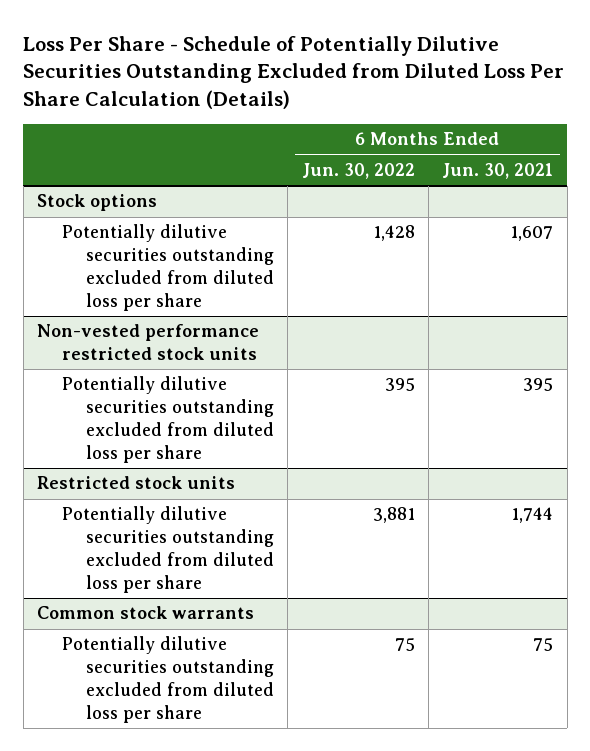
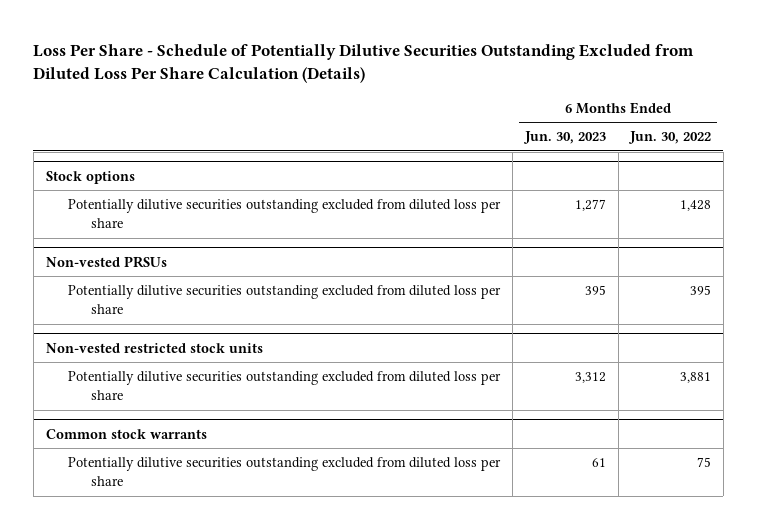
- | 6 Months Ended Jun. 30, 2022 | 6 Months Ended Jun. 30, 2021
+ | 6 Months Ended Jun. 30, 2023 | 6 Months Ended Jun. 30, 2022
- Non-vested performance restricted stock units
+ Non-vested PRSUs
- Restricted stock units
+ Non-vested restricted stock units

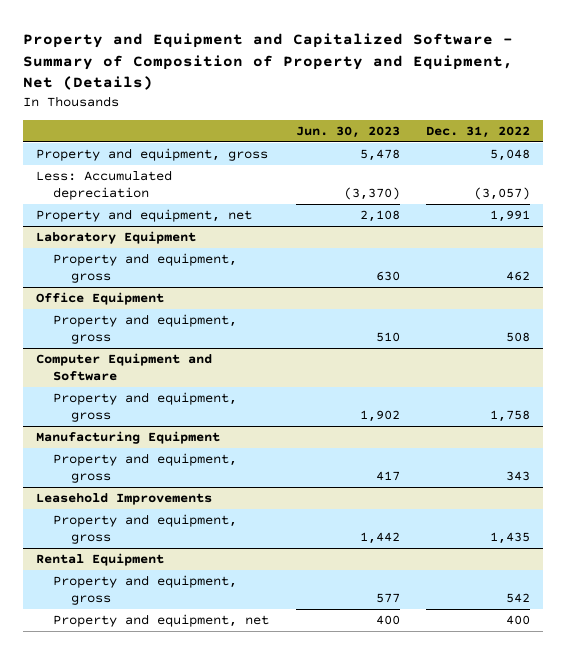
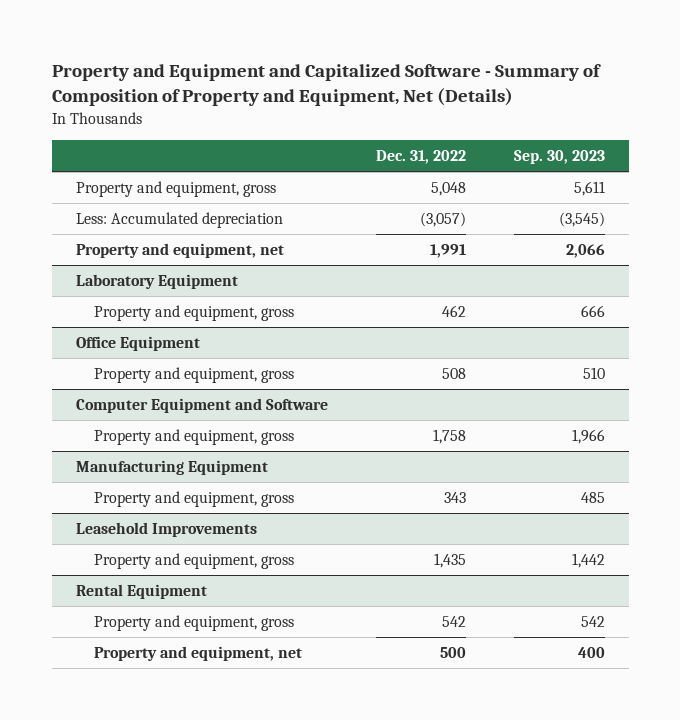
- | Jun. 30, 2023 | Dec. 31, 2022
+ | Dec. 31, 2022 | Sep. 30, 2023
@ Rental Equipment
- Property and equipment, net | 400 | 400
+ Property and equipment, net | 500 | 400

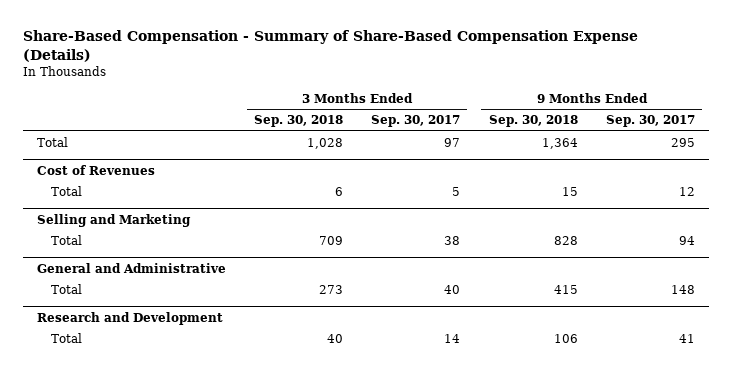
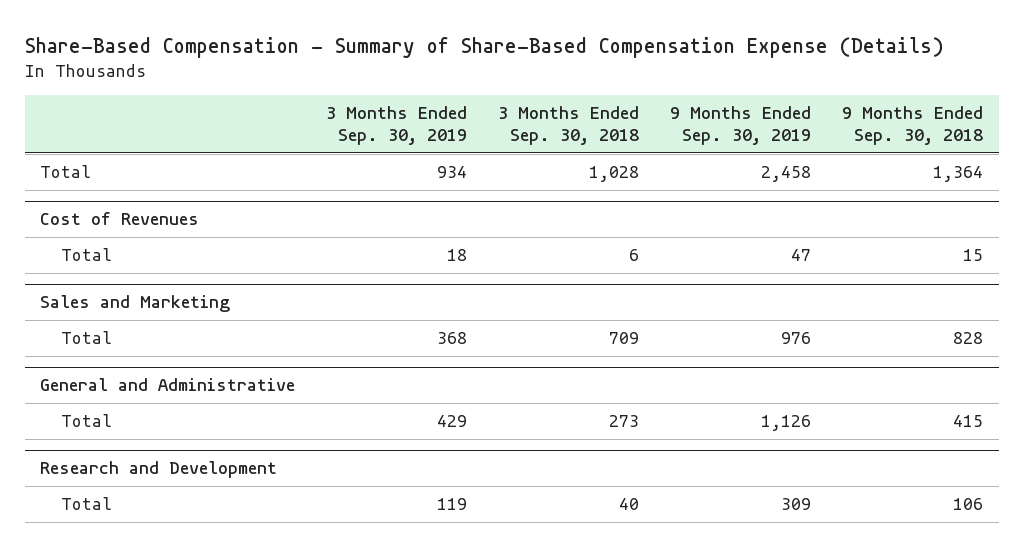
- | 3 Months Ended Sep. 30, 2018 | 3 Months Ended Sep. 30, 2017 | 9 Months Ended Sep. 30, 2018 | 9 Months Ended Sep. 30, 2017
+ | 3 Months Ended Sep. 30, 2019 | 3 Months Ended Sep. 30, 2018 | 9 Months Ended Sep. 30, 2019 | 9 Months Ended Sep. 30, 2018
- Selling and Marketing
+ Sales and Marketing

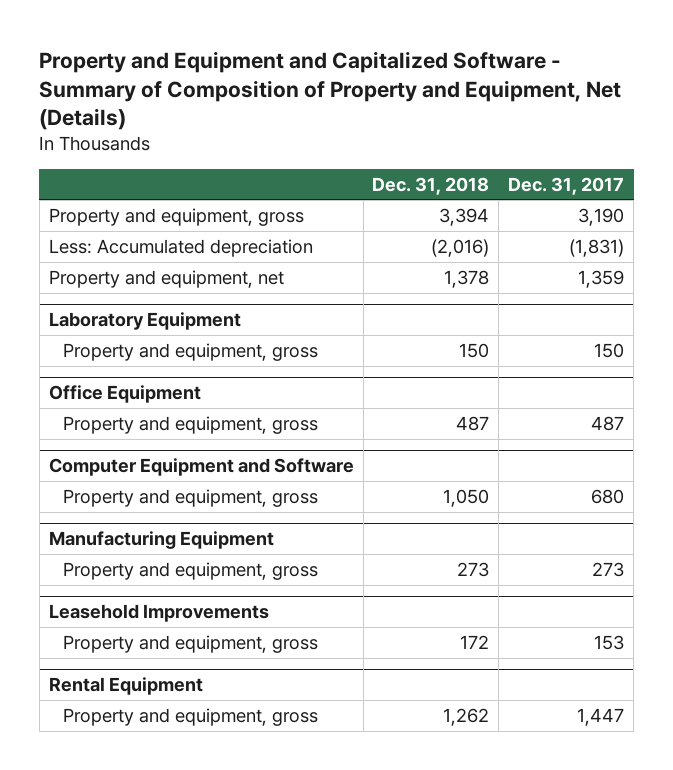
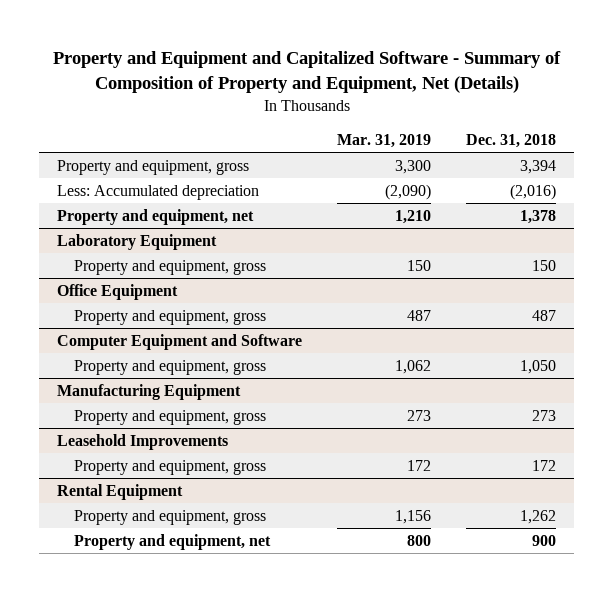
- | Dec. 31, 2018 | Dec. 31, 2017
+ | Mar. 31, 2019 | Dec. 31, 2018
@ Rental Equipment
+ Property and equipment, net | 800 | 900

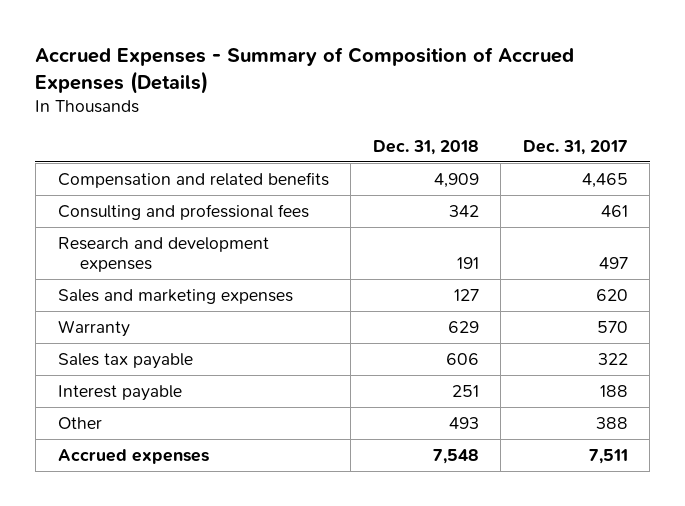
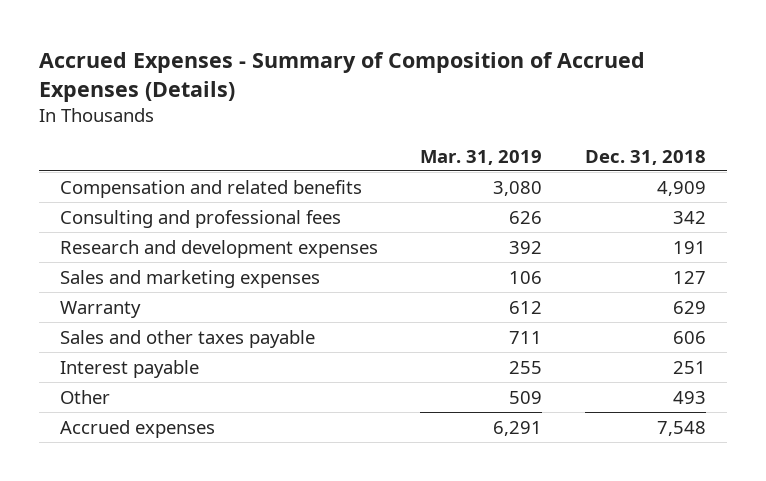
- | Dec. 31, 2018 | Dec. 31, 2017
+ | Mar. 31, 2019 | Dec. 31, 2018
- Sales tax payable | 606 | 322
+ Sales and other taxes payable | 711 | 606

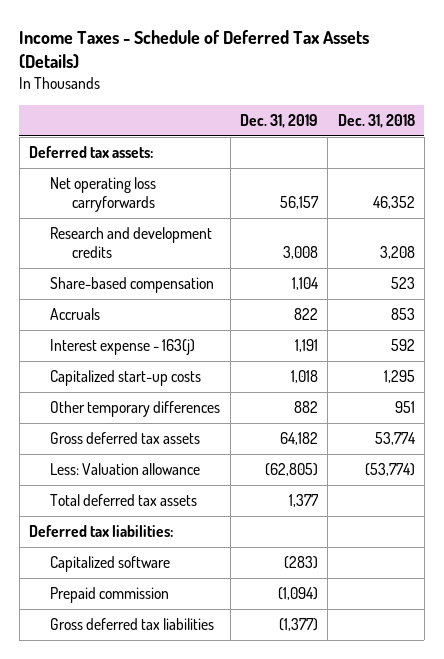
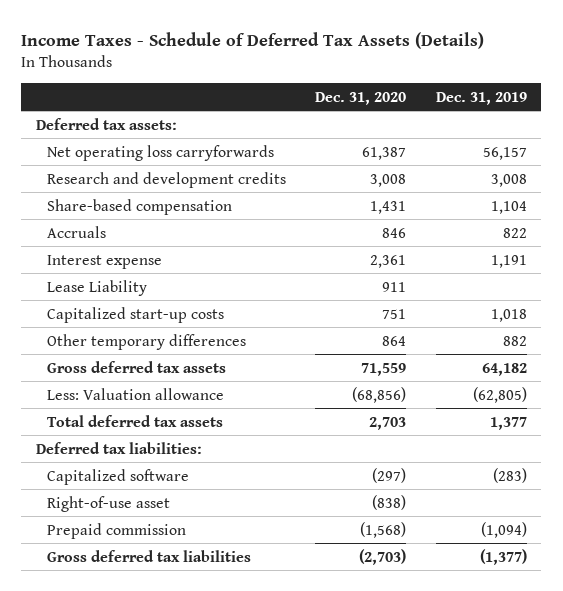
- | Dec. 31, 2019 | Dec. 31, 2018
+ | Dec. 31, 2020 | Dec. 31, 2019
- Interest expense - 163(j) | 1,191 | 592
+ Interest expense | 2,361 | 1,191
+ Lease Liability | 911 |
+ Right-of-use asset | (838) |

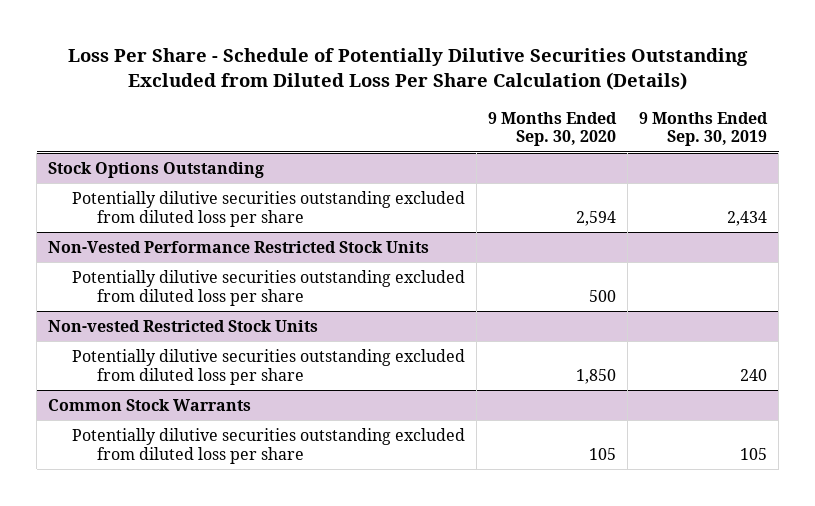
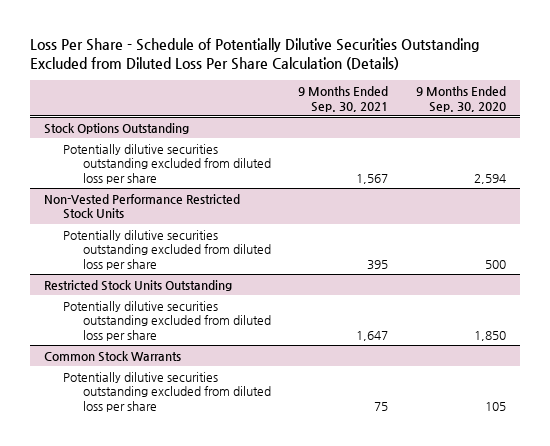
- | 9 Months Ended Sep. 30, 2020 | 9 Months Ended Sep. 30, 2019
+ | 9 Months Ended Sep. 30, 2021 | 9 Months Ended Sep. 30, 2020
- Non-vested Restricted Stock Units
+ Restricted Stock Units Outstanding

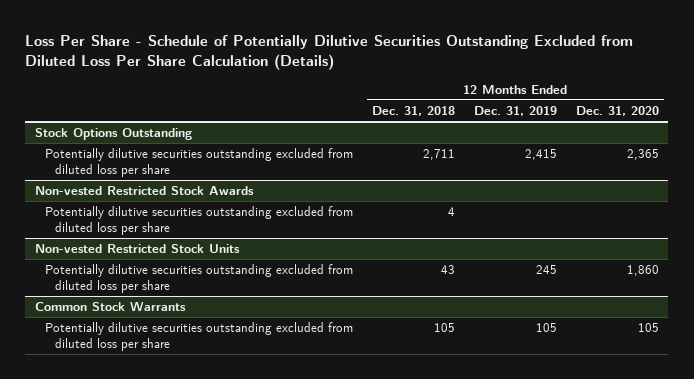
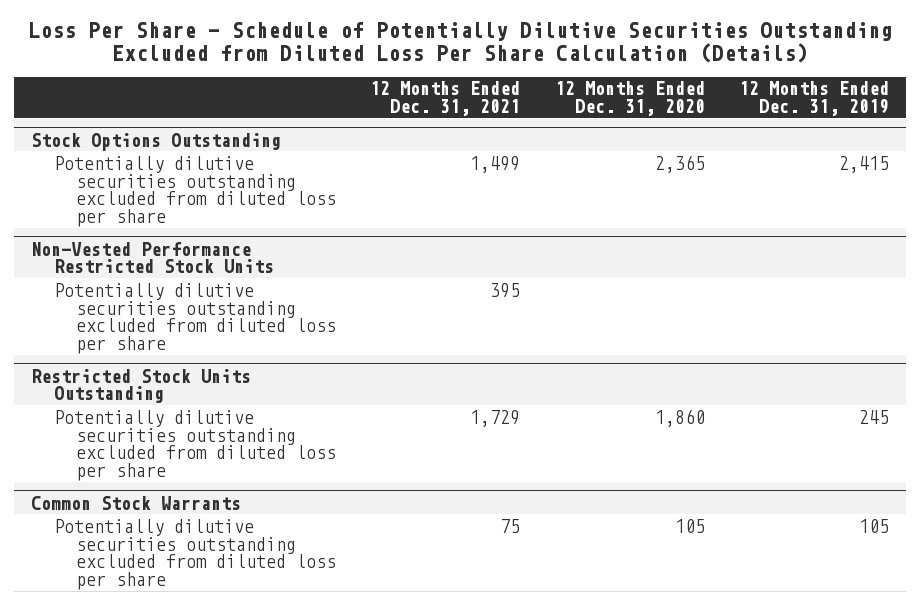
- | 12 Months Ended Dec. 31, 2018 | 12 Months Ended Dec. 31, 2019 | 12 Months Ended Dec. 31, 2020
+ | 12 Months Ended Dec. 31, 2021 | 12 Months Ended Dec. 31, 2020 | 12 Months Ended Dec. 31, 2019
- Non-vested Restricted Stock Awards
+ Non-Vested Performance Restricted Stock Units
- Non-vested Restricted Stock Units
+ Restricted Stock Units Outstanding

